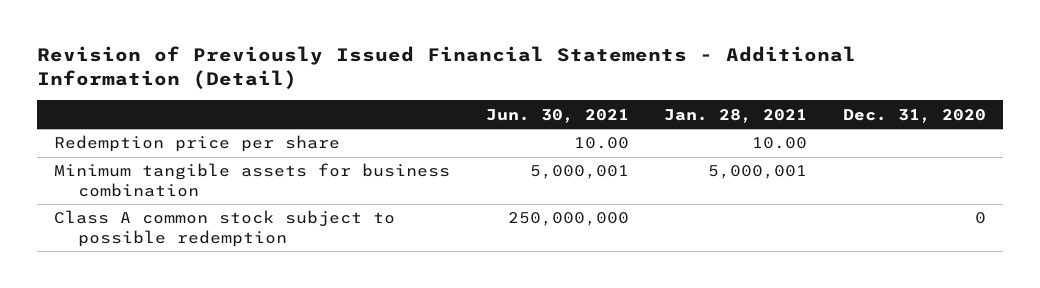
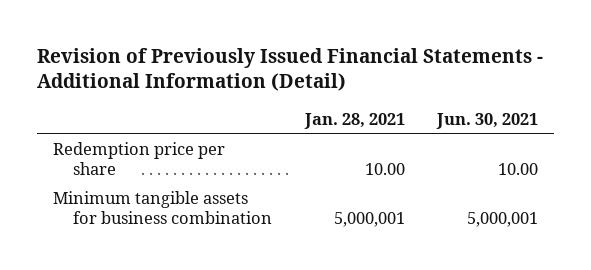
- | Jun. 30, 2021 | Jan. 28, 2021 | Dec. 31, 2020
+ | Jan. 28, 2021 | Jun. 30, 2021
- Class A common stock subject to possible redemption | 250,000,000 | | 0

